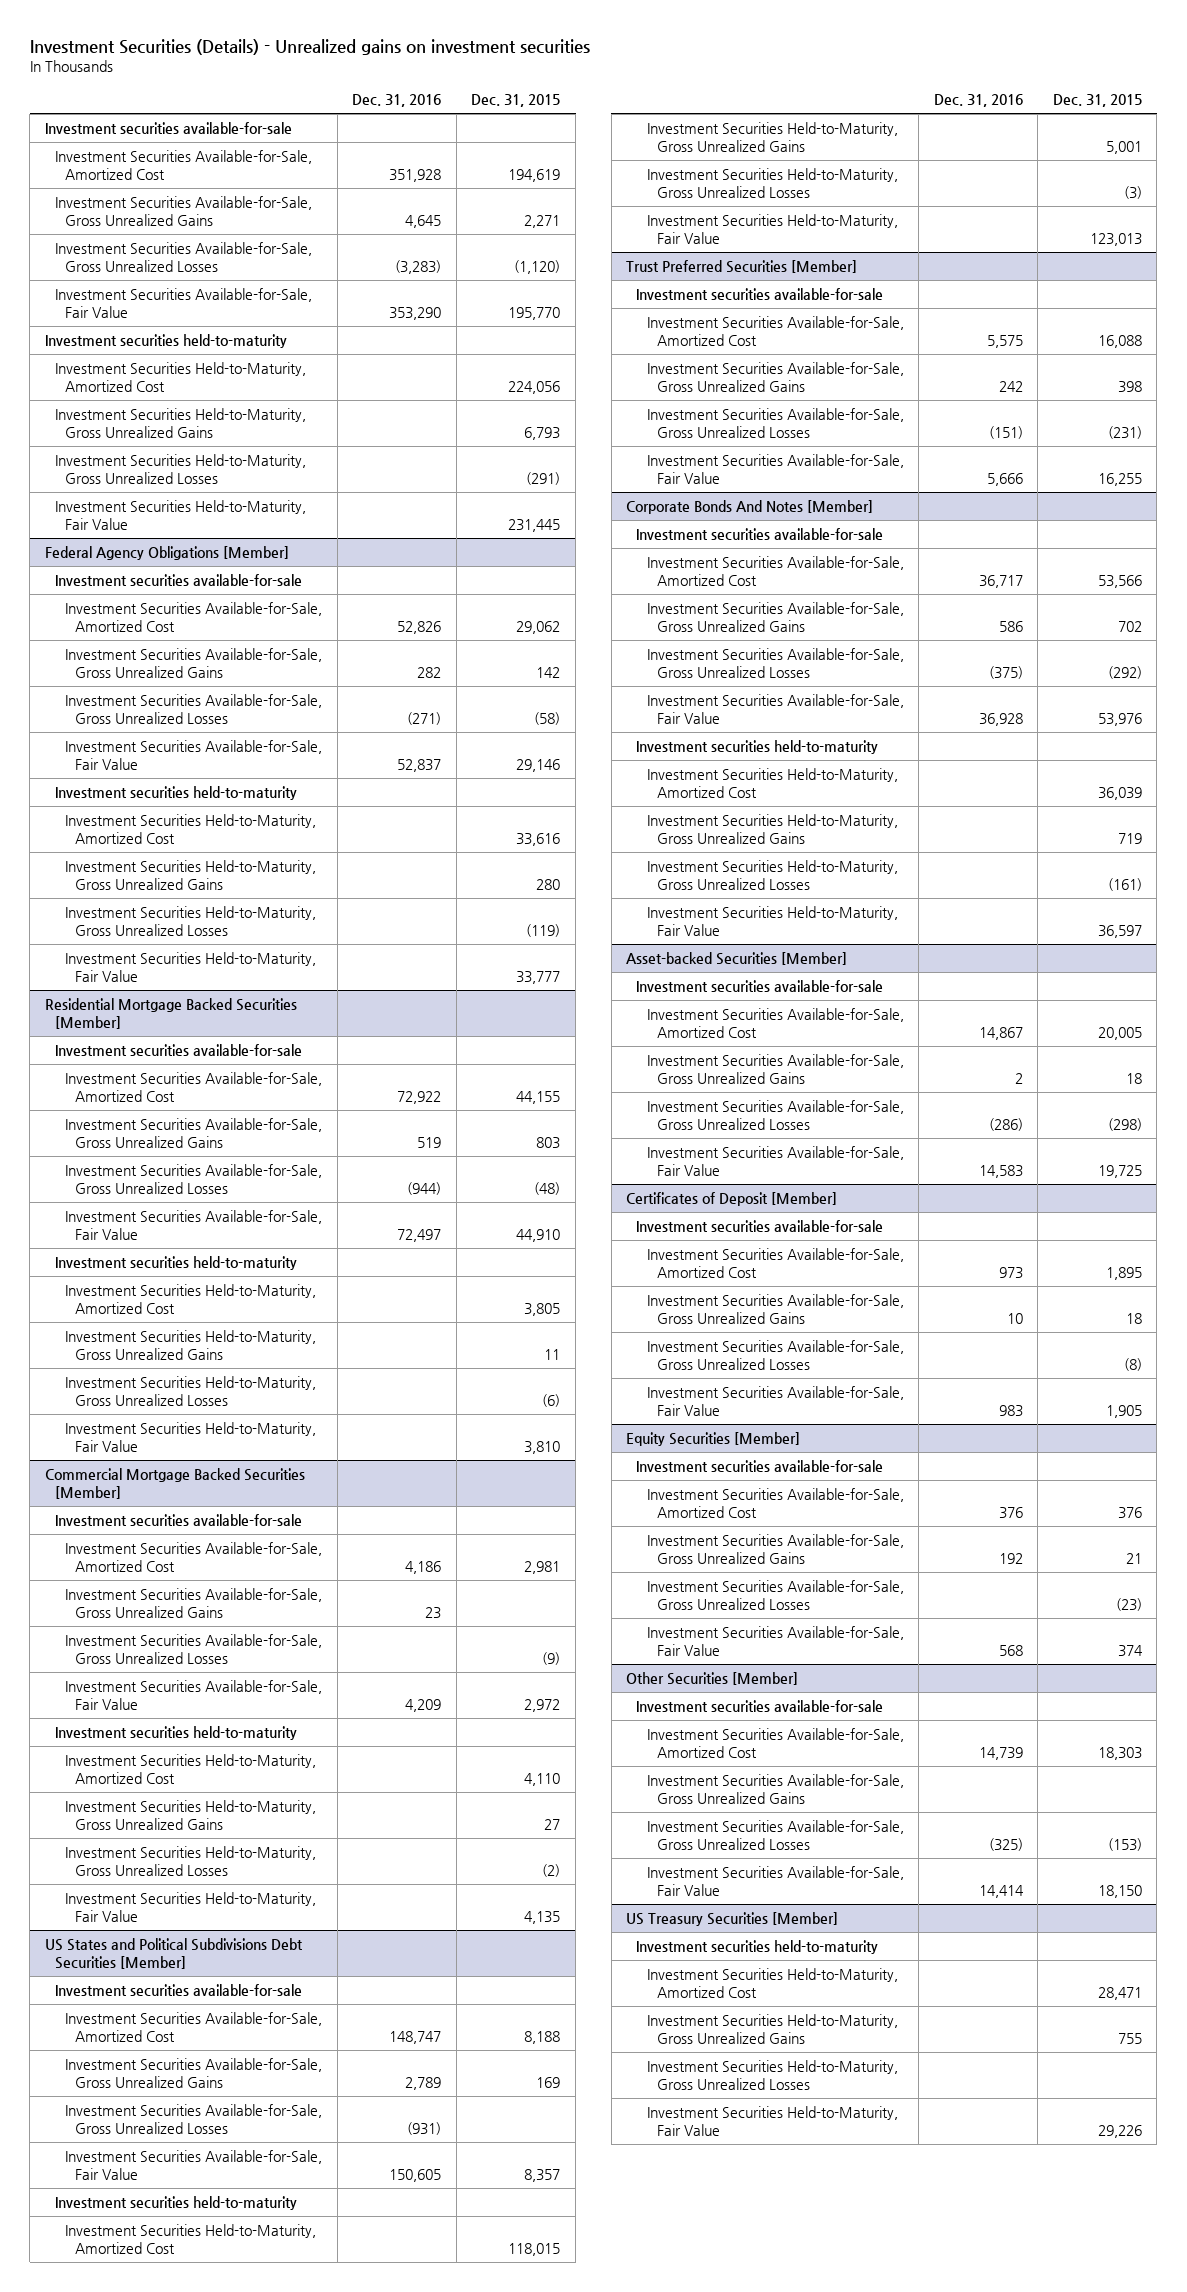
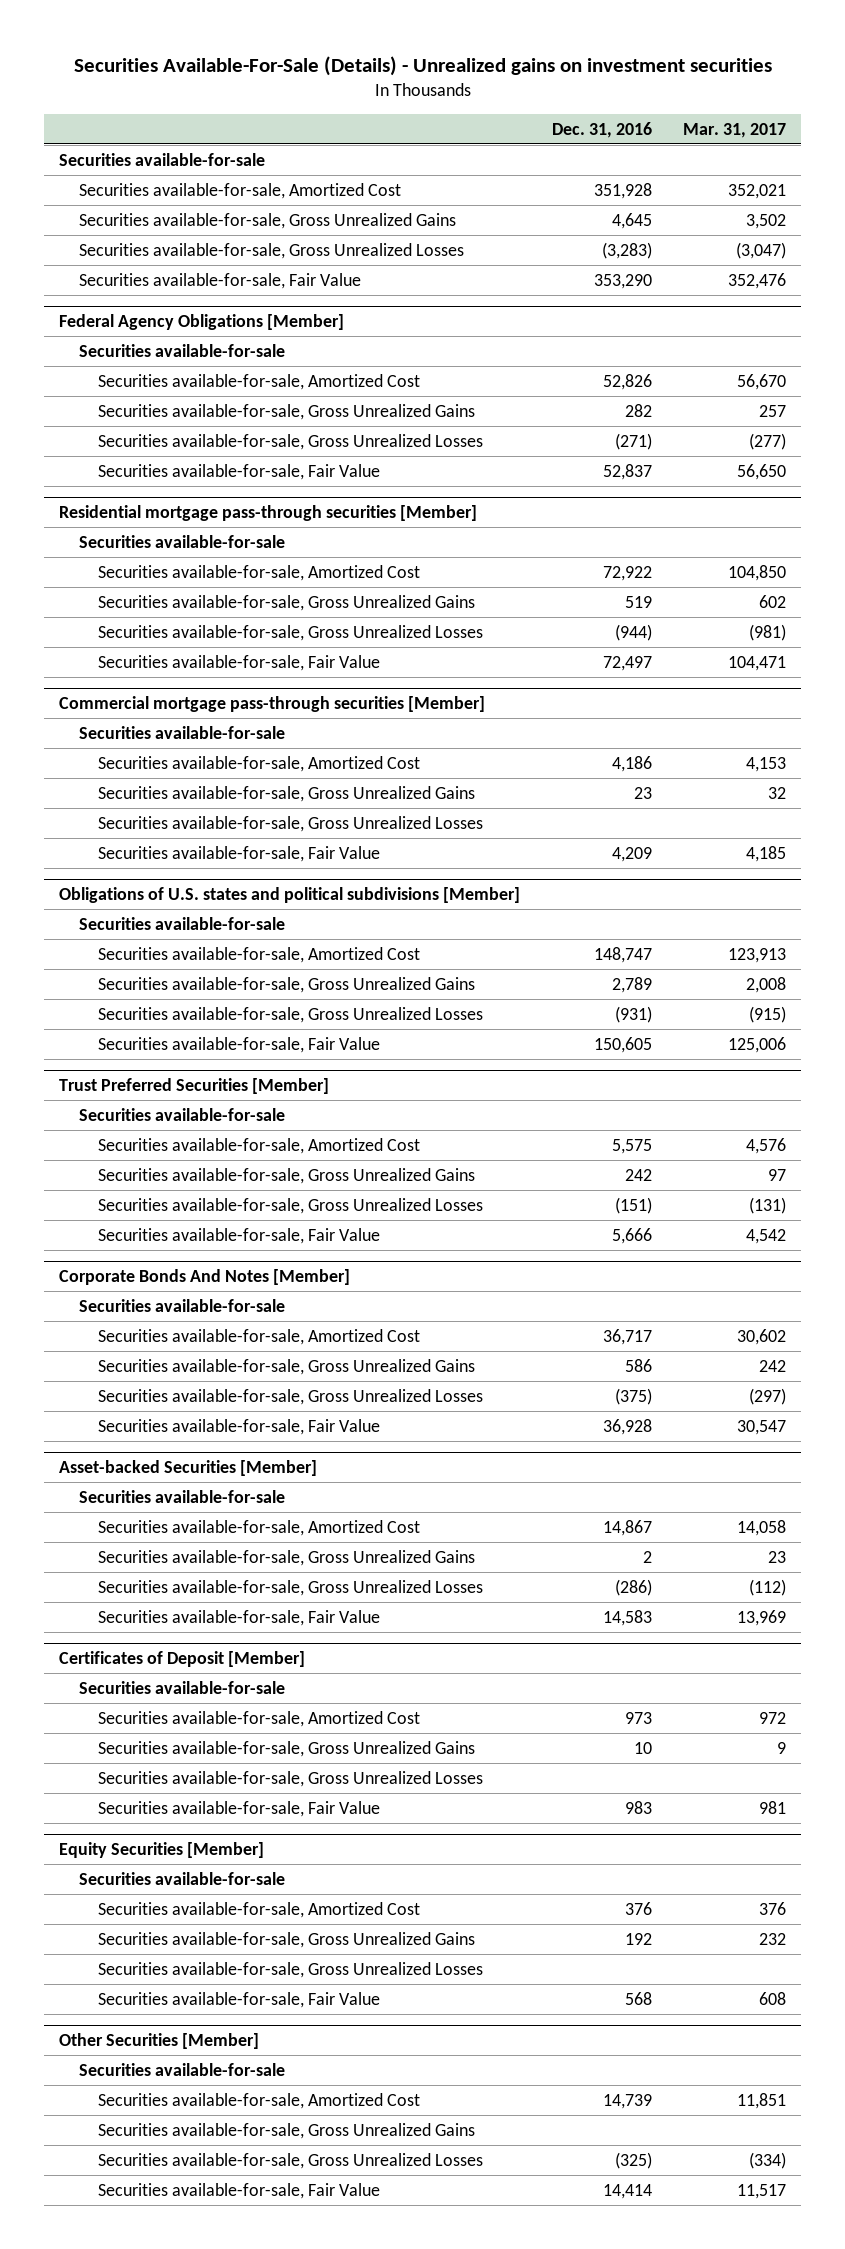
- Investment Securities (Details) - Unrealized gains on investment securities
+ Securities Available-For-Sale (Details) - Unrealized gains on investment securities
- | Dec. 31, 2016 | Dec. 31, 2015
+ | Dec. 31, 2016 | Mar. 31, 2017
- Investment securities available-for-sale
- Investment Securities Available-for-Sale, Amortized Cost | 351,928 | 194,619
- Investment Securities Available-for-Sale, Gross Unrealized Gains | 4,645 | 2,271
- Investment Securities Available-for-Sale, Gross Unrealized Losses | (3,283) | (1,120)
- Investment Securities Available-for-Sale, Fair Value | 353,290 | 195,770
- Investment securities held-to-maturity
- Investment Securities Held-to-Maturity, Amortized Cost | | 224,056
- Investment Securities Held-to-Maturity, Gross Unrealized Gains | | 6,793
- Investment Securities Held-to-Maturity, Gross Unrealized Losses | | (291)
- Investment Securities Held-to-Maturity, Fair Value | | 231,445
+ Securities available-for-sale
+ Securities available-for-sale, Amortized Cost | 351,928 | 352,021
+ Securities available-for-sale, Gross Unrealized Gains | 4,645 | 3,502
+ Securities available-for-sale, Gross Unrealized Losses | (3,283) | (3,047)
+ Securities available-for-sale, Fair Value | 353,290 | 352,476
@ Federal Agency Obligations [Member]
- Investment securities available-for-sale
- Investment Securities Available-for-Sale, Amortized Cost | 52,826 | 29,062
- Investment Securities Available-for-Sale, Gross Unrealized Gains | 282 | 142
- Investment Securities Available-for-Sale, Gross Unrealized Losses | (271) | (58)
- Investment Securities Available-for-Sale, Fair Value | 52,837 | 29,146
- Investment securities held-to-maturity
- Investment Securities Held-to-Maturity, Amortized Cost | | 33,616
- Investment Securities Held-to-Maturity, Gross Unrealized Gains | | 280
- Investment Securities Held-to-Maturity, Gross Unrealized Losses | | (119)
- Investment Securities Held-to-Maturity, Fair Value | | 33,777
- Residential Mortgage Backed Securities [Member]
- Investment securities available-for-sale
- Investment Securities Available-for-Sale, Amortized Cost | 72,922 | 44,155
- Investment Securities Available-for-Sale, Gross Unrealized Gains | 519 | 803
- Investment Securities Available-for-Sale, Gross Unrealized Losses | (944) | (48)
- Investment Securities Available-for-Sale, Fair Value | 72,497 | 44,910
- Investment securities held-to-maturity
- Investment Securities Held-to-Maturity, Amortized Cost | | 3,805
- Investment Securities Held-to-Maturity, Gross Unrealized Gains | | 11
- Investment Securities Held-to-Maturity, Gross Unrealized Losses | | (6)
- Investment Securities Held-to-Maturity, Fair Value | | 3,810
- Commercial Mortgage Backed Securities [Member]
- Investment securities available-for-sale
- Investment Securities Available-for-Sale, Amortized Cost | 4,186 | 2,981
- Investment Securities Available-for-Sale, Gross Unrealized Gains | 23 |
- Investment Securities Available-for-Sale, Gross Unrealized Losses | | (9)
- Investment Securities Available-for-Sale, Fair Value | 4,209 | 2,972
- Investment securities held-to-maturity
- Investment Securities Held-to-Maturity, Amortized Cost | | 4,110
- Investment Securities Held-to-Maturity, Gross Unrealized Gains | | 27
- Investment Securities Held-to-Maturity, Gross Unrealized Losses | | (2)
- Investment Securities Held-to-Maturity, Fair Value | | 4,135
- US States and Political Subdivisions Debt Securities [Member]
- Investment securities available-for-sale
- Investment Securities Available-for-Sale, Amortized Cost | 148,747 | 8,188
- Investment Securities Available-for-Sale, Gross Unrealized Gains | 2,789 | 169
- Investment Securities Available-for-Sale, Gross Unrealized Losses | (931) |
- Investment Securities Available-for-Sale, Fair Value | 150,605 | 8,357
- Investment securities held-to-maturity
- Investment Securities Held-to-Maturity, Amortized Cost | | 118,015
- Investment Securities Held-to-Maturity, Gross Unrealized Gains | | 5,001
- Investment Securities Held-to-Maturity, Gross Unrealized Losses | | (3)
- Investment Securities Held-to-Maturity, Fair Value | | 123,013
@ Federal Agency Obligations [Member]
+ Securities available-for-sale
+ Securities available-for-sale, Amortized Cost | 52,826 | 56,670
+ Securities available-for-sale, Gross Unrealized Gains | 282 | 257
+ Securities available-for-sale, Gross Unrealized Losses | (271) | (277)
+ Securities available-for-sale, Fair Value | 52,837 | 56,650
+ Residential mortgage pass-through securities [Member]
+ Securities available-for-sale
+ Securities available-for-sale, Amortized Cost | 72,922 | 104,850
+ Securities available-for-sale, Gross Unrealized Gains | 519 | 602
+ Securities available-for-sale, Gross Unrealized Losses | (944) | (981)
+ Securities available-for-sale, Fair Value | 72,497 | 104,471
+ Commercial mortgage pass-through securities [Member]
+ Securities available-for-sale
+ Securities available-for-sale, Amortized Cost | 4,186 | 4,153
+ Securities available-for-sale, Gross Unrealized Gains | 23 | 32
+ Securities available-for-sale, Gross Unrealized Losses
+ Securities available-for-sale, Fair Value | 4,209 | 4,185
+ Obligations of U.S. states and political subdivisions [Member]
+ Securities available-for-sale
+ Securities available-for-sale, Amortized Cost | 148,747 | 123,913
+ Securities available-for-sale, Gross Unrealized Gains | 2,789 | 2,008
+ Securities available-for-sale, Gross Unrealized Losses | (931) | (915)
+ Securities available-for-sale, Fair Value | 150,605 | 125,006
@ Trust Preferred Securities [Member]
- Investment securities available-for-sale
- Investment Securities Available-for-Sale, Amortized Cost | 5,575 | 16,088
- Investment Securities Available-for-Sale, Gross Unrealized Gains | 242 | 398
- Investment Securities Available-for-Sale, Gross Unrealized Losses | (151) | (231)
- Investment Securities Available-for-Sale, Fair Value | 5,666 | 16,255
+ Securities available-for-sale
+ Securities available-for-sale, Amortized Cost | 5,575 | 4,576
+ Securities available-for-sale, Gross Unrealized Gains | 242 | 97
+ Securities available-for-sale, Gross Unrealized Losses | (151) | (131)
+ Securities available-for-sale, Fair Value | 5,666 | 4,542
@ Corporate Bonds And Notes [Member]
- Investment securities available-for-sale
- Investment Securities Available-for-Sale, Amortized Cost | 36,717 | 53,566
- Investment Securities Available-for-Sale, Gross Unrealized Gains | 586 | 702
- Investment Securities Available-for-Sale, Gross Unrealized Losses | (375) | (292)
- Investment Securities Available-for-Sale, Fair Value | 36,928 | 53,976
- Investment securities held-to-maturity
- Investment Securities Held-to-Maturity, Amortized Cost | | 36,039
- Investment Securities Held-to-Maturity, Gross Unrealized Gains | | 719
- Investment Securities Held-to-Maturity, Gross Unrealized Losses | | (161)
- Investment Securities Held-to-Maturity, Fair Value | | 36,597
+ Securities available-for-sale
+ Securities available-for-sale, Amortized Cost | 36,717 | 30,602
+ Securities available-for-sale, Gross Unrealized Gains | 586 | 242
+ Securities available-for-sale, Gross Unrealized Losses | (375) | (297)
+ Securities available-for-sale, Fair Value | 36,928 | 30,547
@ Asset-backed Securities [Member]
- Investment securities available-for-sale
- Investment Securities Available-for-Sale, Amortized Cost | 14,867 | 20,005
- Investment Securities Available-for-Sale, Gross Unrealized Gains | 2 | 18
- Investment Securities Available-for-Sale, Gross Unrealized Losses | (286) | (298)
- Investment Securities Available-for-Sale, Fair Value | 14,583 | 19,725
+ Securities available-for-sale
+ Securities available-for-sale, Amortized Cost | 14,867 | 14,058
+ Securities available-for-sale, Gross Unrealized Gains | 2 | 23
+ Securities available-for-sale, Gross Unrealized Losses | (286) | (112)
+ Securities available-for-sale, Fair Value | 14,583 | 13,969
@ Certificates of Deposit [Member]
- Investment securities available-for-sale
- Investment Securities Available-for-Sale, Amortized Cost | 973 | 1,895
- Investment Securities Available-for-Sale, Gross Unrealized Gains | 10 | 18
- Investment Securities Available-for-Sale, Gross Unrealized Losses | | (8)
- Investment Securities Available-for-Sale, Fair Value | 983 | 1,905
+ Securities available-for-sale
+ Securities available-for-sale, Amortized Cost | 973 | 972
+ Securities available-for-sale, Gross Unrealized Gains | 10 | 9
+ Securities available-for-sale, Gross Unrealized Losses
+ Securities available-for-sale, Fair Value | 983 | 981
@ Equity Securities [Member]
- Investment securities available-for-sale
- Investment Securities Available-for-Sale, Amortized Cost | 376 | 376
- Investment Securities Available-for-Sale, Gross Unrealized Gains | 192 | 21
- Investment Securities Available-for-Sale, Gross Unrealized Losses | | (23)
- Investment Securities Available-for-Sale, Fair Value | 568 | 374
+ Securities available-for-sale
+ Securities available-for-sale, Amortized Cost | 376 | 376
+ Securities available-for-sale, Gross Unrealized Gains | 192 | 232
+ Securities available-for-sale, Gross Unrealized Losses
+ Securities available-for-sale, Fair Value | 568 | 608
@ Other Securities [Member]
- Investment securities available-for-sale
- Investment Securities Available-for-Sale, Amortized Cost | 14,739 | 18,303
- Investment Securities Available-for-Sale, Gross Unrealized Gains
- Investment Securities Available-for-Sale, Gross Unrealized Losses | (325) | (153)
- Investment Securities Available-for-Sale, Fair Value | 14,414 | 18,150
- US Treasury Securities [Member]
- Investment securities held-to-maturity
- Investment Securities Held-to-Maturity, Amortized Cost | | 28,471
- Investment Securities Held-to-Maturity, Gross Unrealized Gains | | 755
- Investment Securities Held-to-Maturity, Gross Unrealized Losses
- Investment Securities Held-to-Maturity, Fair Value | | 29,226
@ Other Securities [Member]
+ Securities available-for-sale
+ Securities available-for-sale, Amortized Cost | 14,739 | 11,851
+ Securities available-for-sale, Gross Unrealized Gains
+ Securities available-for-sale, Gross Unrealized Losses | (325) | (334)
+ Securities available-for-sale, Fair Value | 14,414 | 11,517

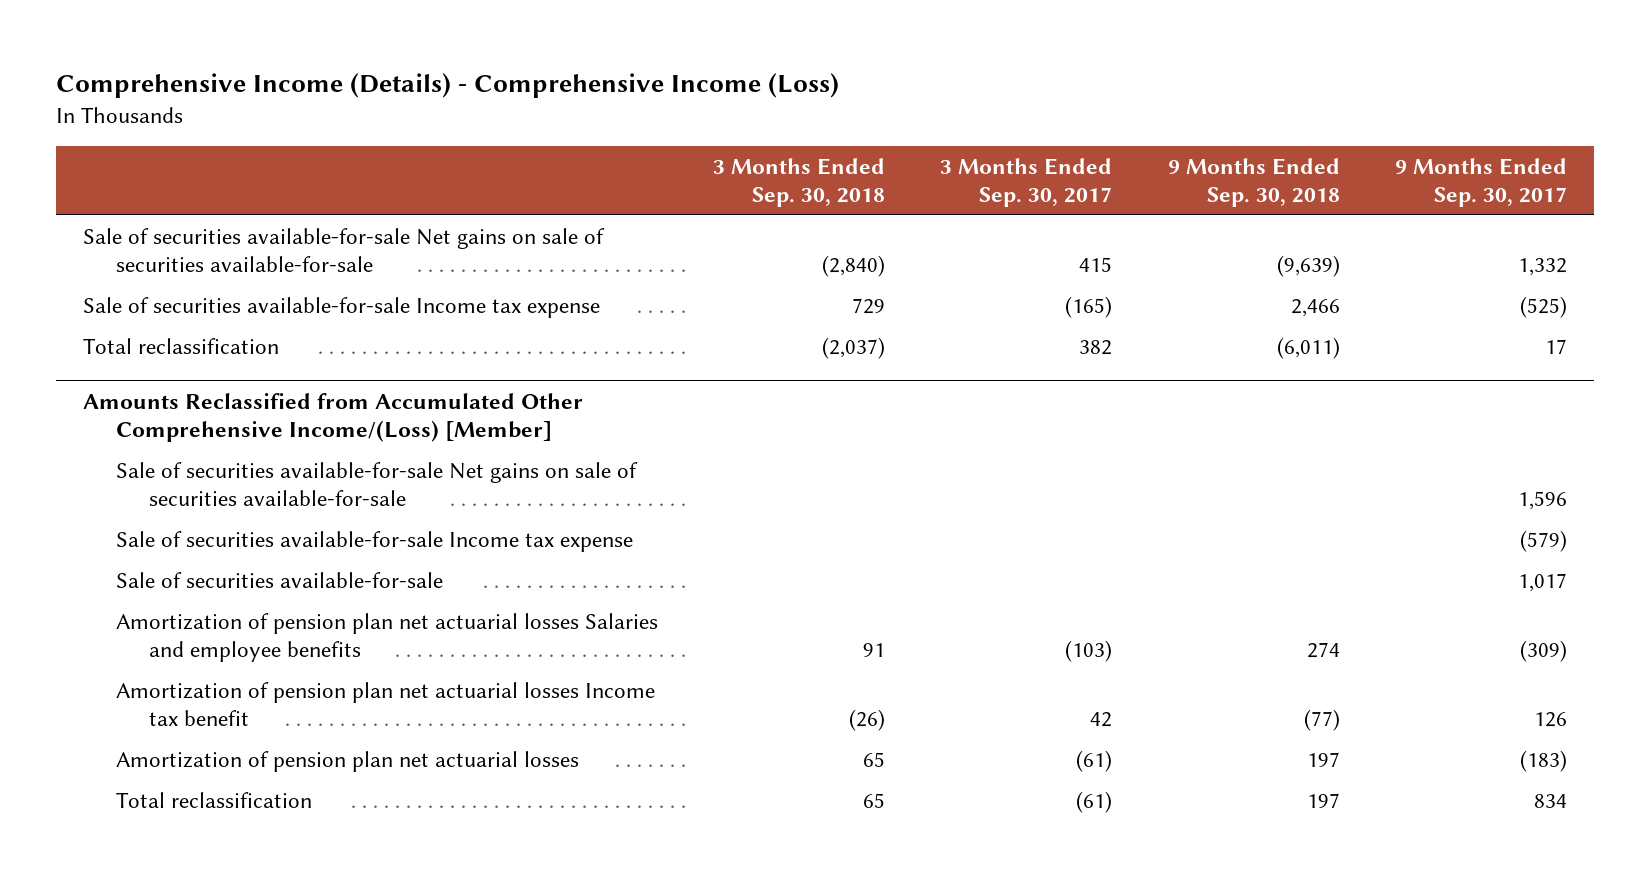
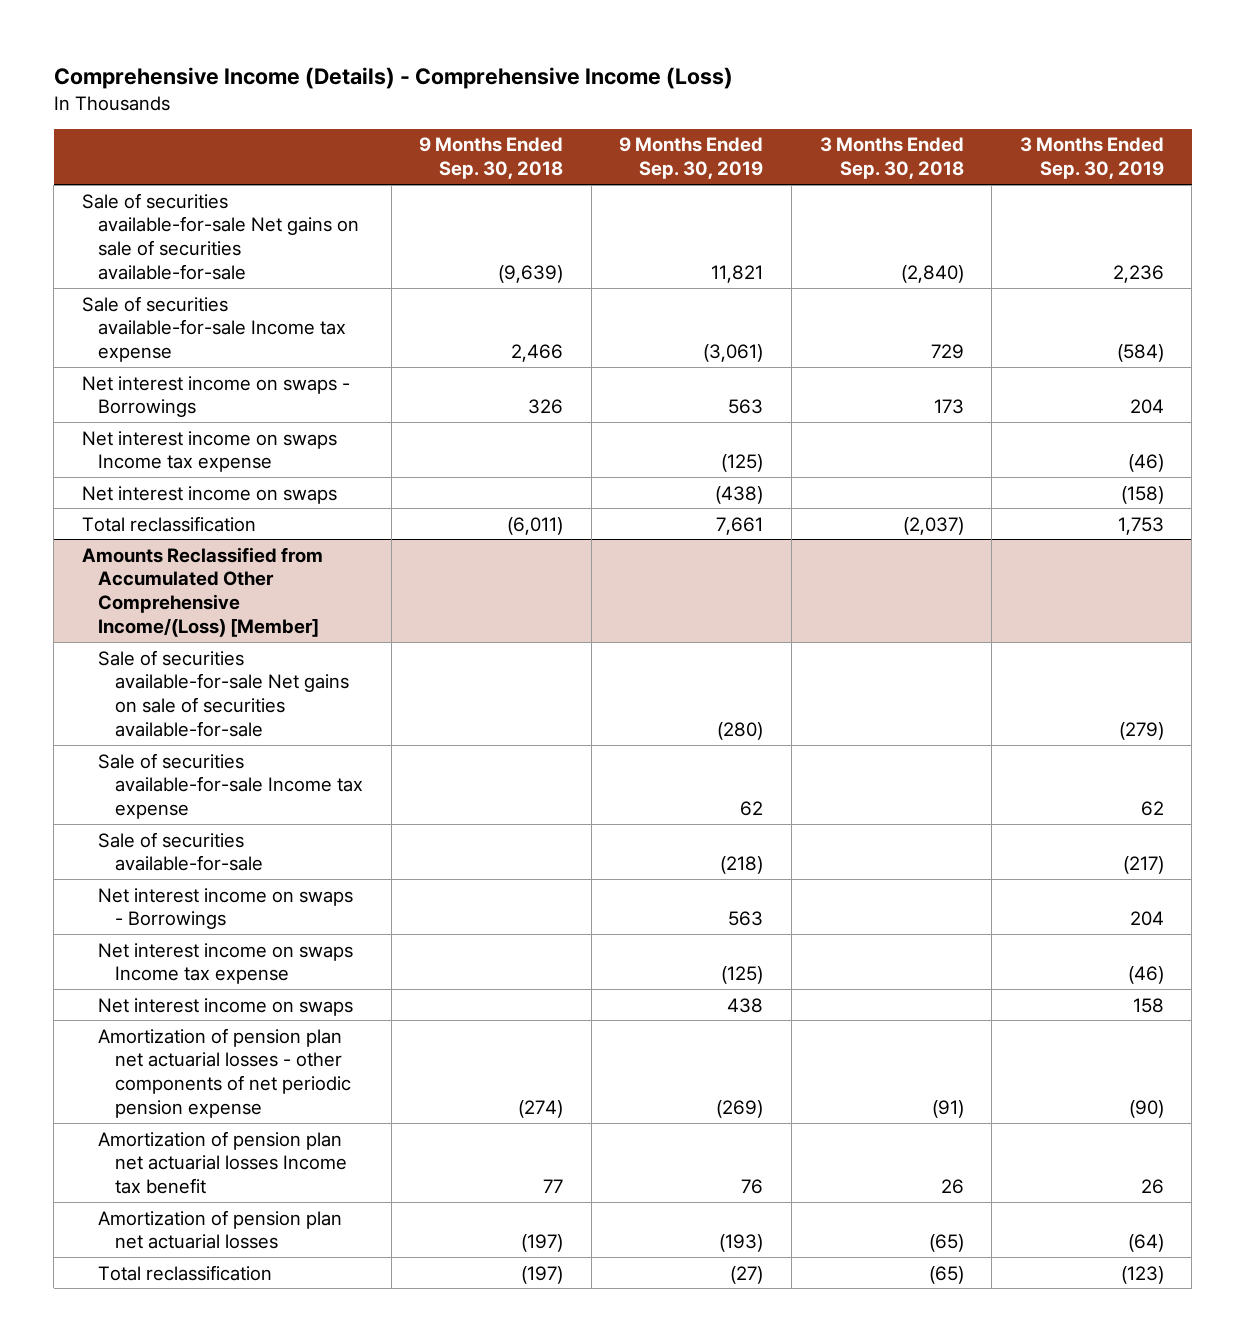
- | 3 Months Ended Sep. 30, 2018 | 3 Months Ended Sep. 30, 2017 | 9 Months Ended Sep. 30, 2018 | 9 Months Ended Sep. 30, 2017
+ | 9 Months Ended Sep. 30, 2018 | 9 Months Ended Sep. 30, 2019 | 3 Months Ended Sep. 30, 2018 | 3 Months Ended Sep. 30, 2019
+ Net interest income on swaps - Borrowings | 326 | 563 | 173 | 204
+ Net interest income on swaps Income tax expense | | (125) | | (46)
+ Net interest income on swaps | | (438) | | (158)
@ Amounts Reclassified from Accumulated Other Comprehensive Income/(Loss) [Member]
- Amortization of pension plan net actuarial losses Salaries and employee benefits | 91 | (103) | 274 | (309)
- Amortization of pension plan net actuarial losses Income tax benefit | (26) | 42 | (77) | 126
- Amortization of pension plan net actuarial losses | 65 | (61) | 197 | (183)
- Total reclassification | 65 | (61) | 197 | 834
+ Net interest income on swaps - Borrowings | | 563 | | 204
+ Net interest income on swaps Income tax expense | | (125) | | (46)
+ Net interest income on swaps | | 438 | | 158
+ Amortization of pension plan net actuarial losses - other components of net periodic pension expense | (274) | (269) | (91) | (90)
+ Amortization of pension plan net actuarial losses Income tax benefit | 77 | 76 | 26 | 26
+ Amortization of pension plan net actuarial losses | (197) | (193) | (65) | (64)
+ Total reclassification | (197) | (27) | (65) | (123)

